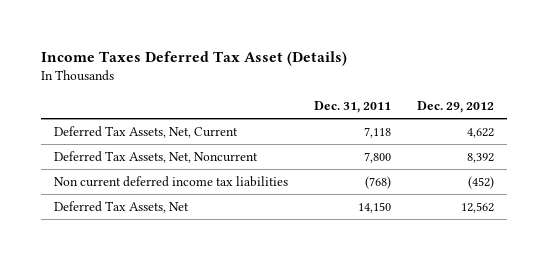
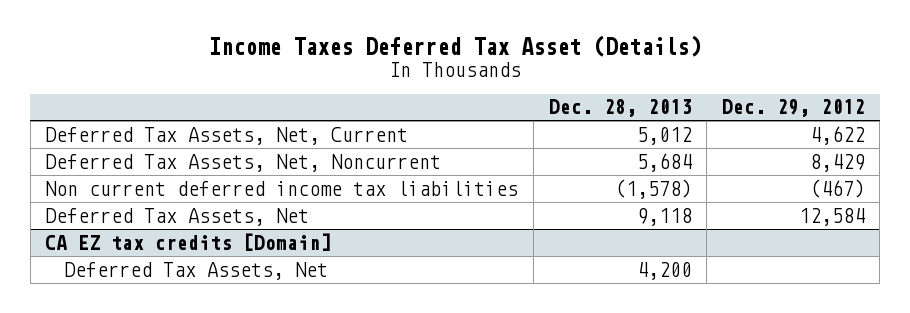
- | Dec. 31, 2011 | Dec. 29, 2012
+ | Dec. 28, 2013 | Dec. 29, 2012
- Deferred Tax Assets, Net, Noncurrent | 7,800 | 8,392
- Non current deferred income tax liabilities | (768) | (452)
- Deferred Tax Assets, Net | 14,150 | 12,562
+ Deferred Tax Assets, Net, Noncurrent | 5,684 | 8,429
+ Non current deferred income tax liabilities | (1,578) | (467)
+ Deferred Tax Assets, Net | 9,118 | 12,584
+ CA EZ tax credits [Domain]
+ Deferred Tax Assets, Net | 4,200 |

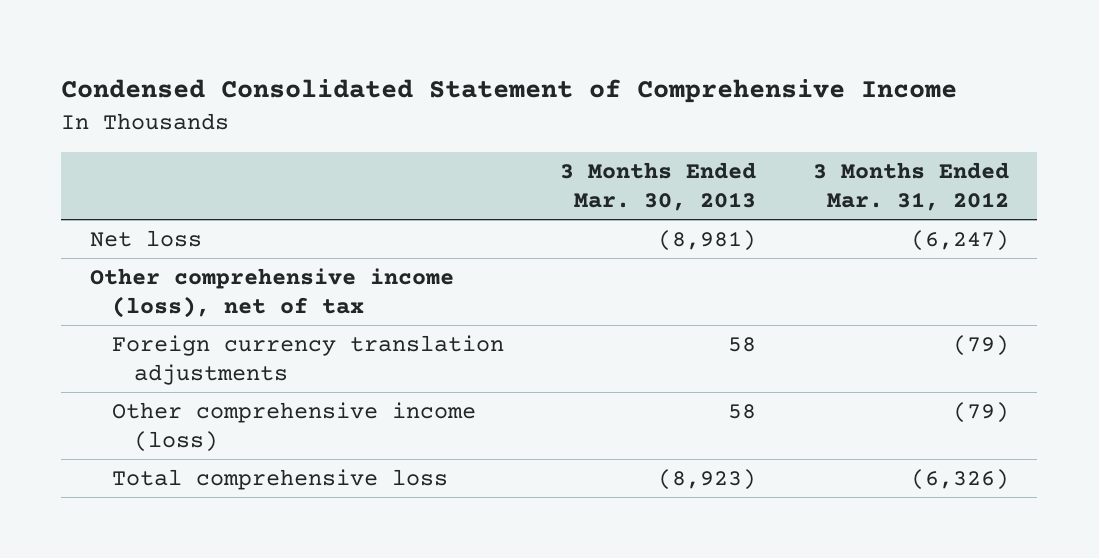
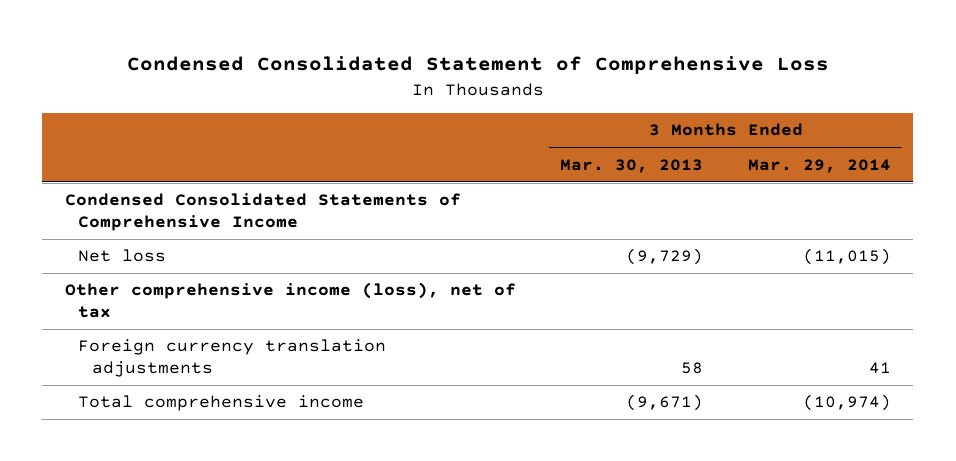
- Condensed Consolidated Statement of Comprehensive Income
+ Condensed Consolidated Statement of Comprehensive Loss
- | 3 Months Ended Mar. 30, 2013 | 3 Months Ended Mar. 31, 2012
+ | 3 Months Ended Mar. 30, 2013 | 3 Months Ended Mar. 29, 2014
- Net loss | (8,981) | (6,247)
+ Condensed Consolidated Statements of Comprehensive Income
+ Net loss | (9,729) | (11,015)
- Other comprehensive income (loss) | 58 | (79)
- Total comprehensive loss | (8,923) | (6,326)
+ Total comprehensive income | (9,671) | (10,974)

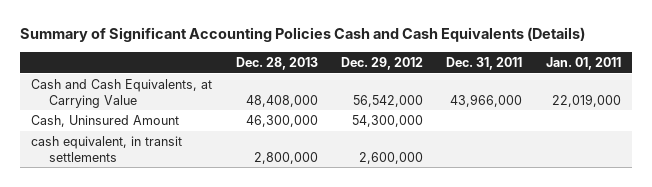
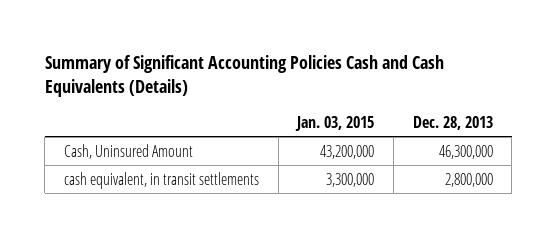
- | Dec. 28, 2013 | Dec. 29, 2012 | Dec. 31, 2011 | Jan. 01, 2011
+ | Jan. 03, 2015 | Dec. 28, 2013
- Cash and Cash Equivalents, at Carrying Value | 48,408,000 | 56,542,000 | 43,966,000 | 22,019,000

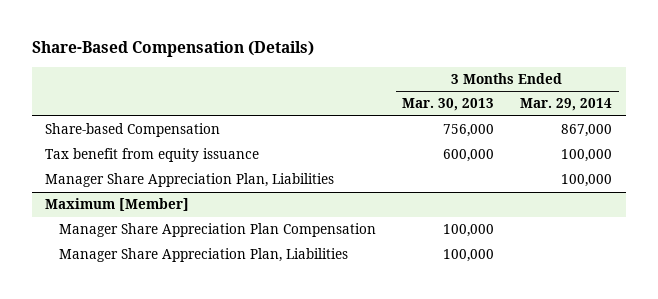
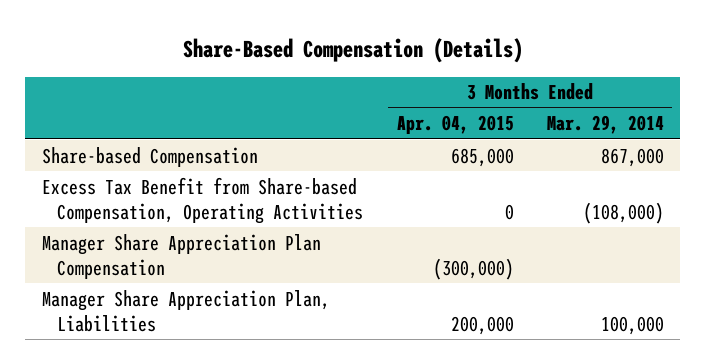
- | 3 Months Ended Mar. 30, 2013 | 3 Months Ended Mar. 29, 2014
+ | 3 Months Ended Apr. 04, 2015 | 3 Months Ended Mar. 29, 2014
- Tax benefit from equity issuance | 600,000 | 100,000
- Maximum [Member]
+ Excess Tax Benefit from Share-based Compensation, Operating Activities | 0 | (108,000)
- Manager Share Appreciation Plan, Liabilities | 100,000 |
moved down: Manager Share Appreciation Plan, Liabilities | 200,000 | 100,000

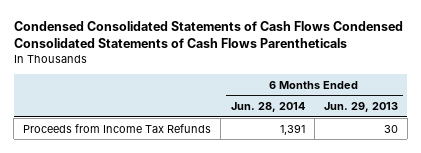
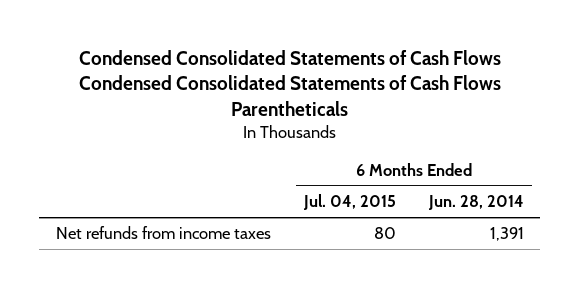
- | 6 Months Ended Jun. 28, 2014 | 6 Months Ended Jun. 29, 2013
+ | 6 Months Ended Jul. 04, 2015 | 6 Months Ended Jun. 28, 2014
- Proceeds from Income Tax Refunds | 1,391 | 30
+ Net refunds from income taxes | 80 | 1,391

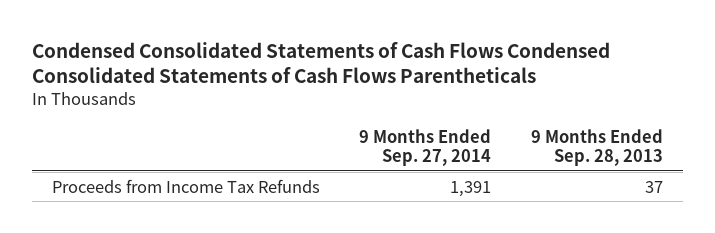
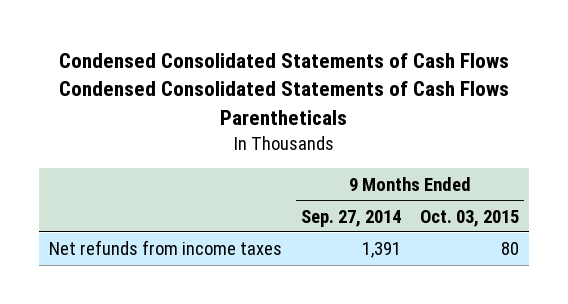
- | 9 Months Ended Sep. 27, 2014 | 9 Months Ended Sep. 28, 2013
+ | 9 Months Ended Sep. 27, 2014 | 9 Months Ended Oct. 03, 2015
- Proceeds from Income Tax Refunds | 1,391 | 37
+ Net refunds from income taxes | 1,391 | 80

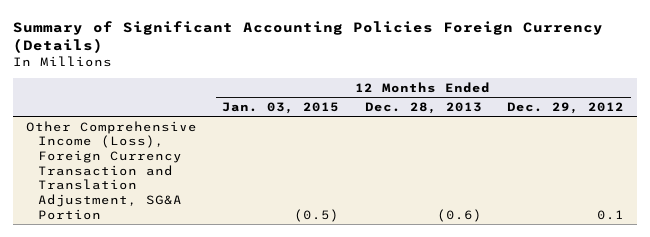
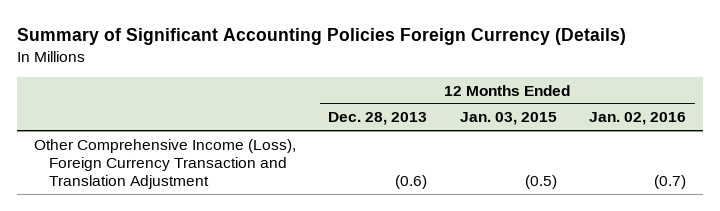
- | 12 Months Ended Jan. 03, 2015 | 12 Months Ended Dec. 28, 2013 | 12 Months Ended Dec. 29, 2012
+ | 12 Months Ended Dec. 28, 2013 | 12 Months Ended Jan. 03, 2015 | 12 Months Ended Jan. 02, 2016
- Other Comprehensive Income (Loss), Foreign Currency Transaction and Translation Adjustment, SG&A Portion | (0.5) | (0.6) | 0.1
+ Other Comprehensive Income (Loss), Foreign Currency Transaction and Translation Adjustment | (0.6) | (0.5) | (0.7)

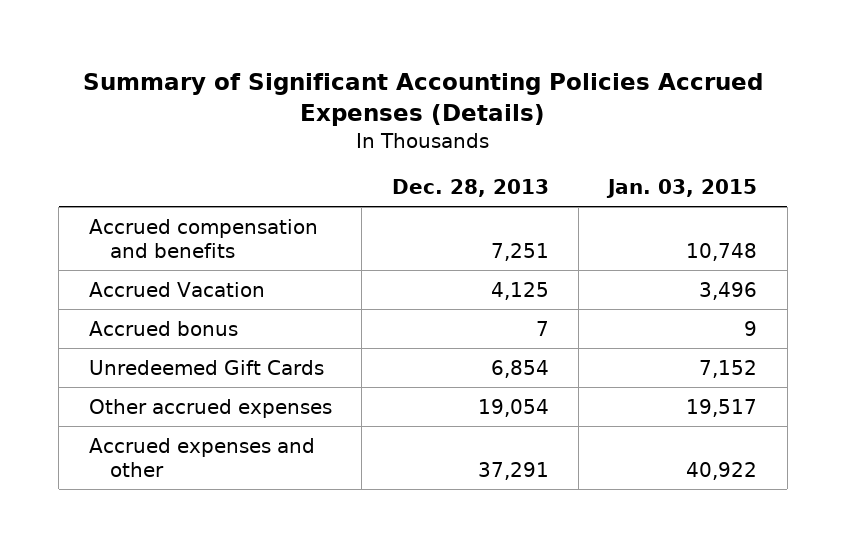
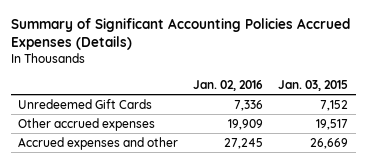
- | Dec. 28, 2013 | Jan. 03, 2015
+ | Jan. 02, 2016 | Jan. 03, 2015
- Accrued compensation and benefits | 7,251 | 10,748
- Accrued Vacation | 4,125 | 3,496
- Accrued bonus | 7 | 9
- Accrued expenses and other | 37,291 | 40,922
+ Accrued expenses and other | 27,245 | 26,669

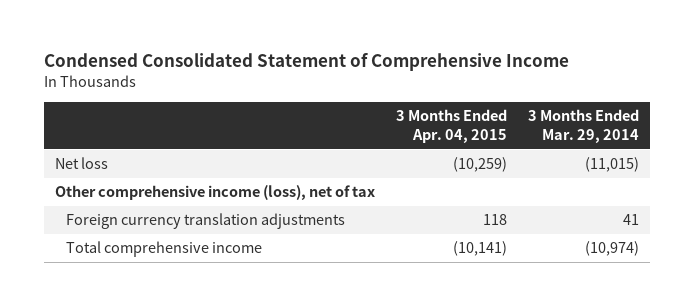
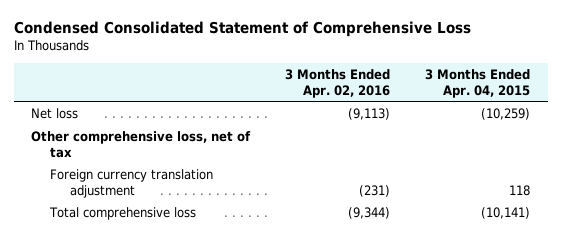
- Condensed Consolidated Statement of Comprehensive Income
+ Condensed Consolidated Statement of Comprehensive Loss
- | 3 Months Ended Apr. 04, 2015 | 3 Months Ended Mar. 29, 2014
+ | 3 Months Ended Apr. 02, 2016 | 3 Months Ended Apr. 04, 2015
- Other comprehensive income (loss), net of tax
- Foreign currency translation adjustments | 118 | 41
- Total comprehensive income | (10,141) | (10,974)
+ Other comprehensive loss, net of tax
+ Foreign currency translation adjustment | (231) | 118
+ Total comprehensive loss | (9,344) | (10,141)

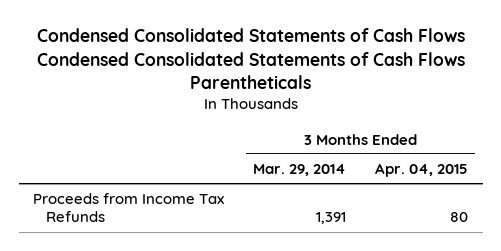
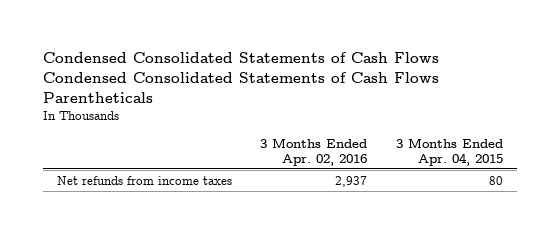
- | 3 Months Ended Mar. 29, 2014 | 3 Months Ended Apr. 04, 2015
+ | 3 Months Ended Apr. 02, 2016 | 3 Months Ended Apr. 04, 2015
- Proceeds from Income Tax Refunds | 1,391 | 80
+ Net refunds from income taxes | 2,937 | 80

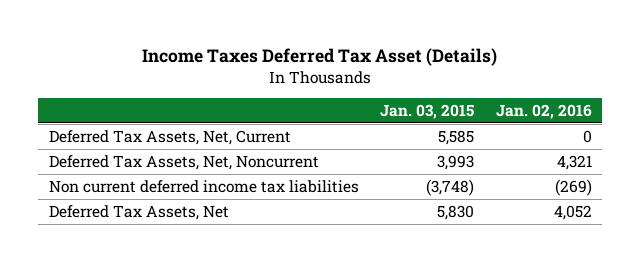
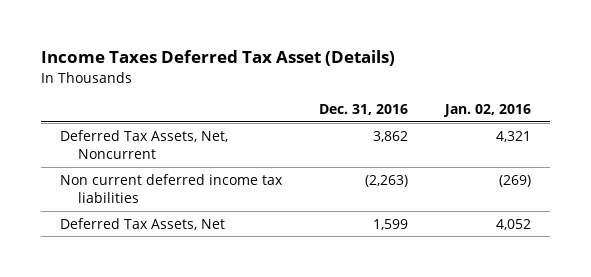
- | Jan. 03, 2015 | Jan. 02, 2016
+ | Dec. 31, 2016 | Jan. 02, 2016
- Deferred Tax Assets, Net, Current | 5,585 | 0

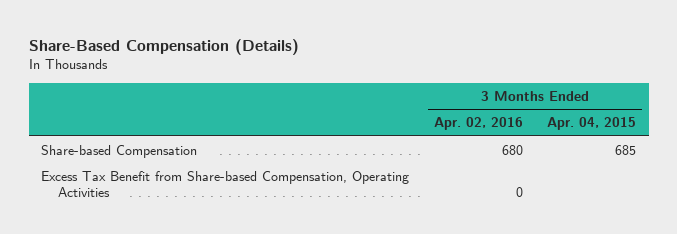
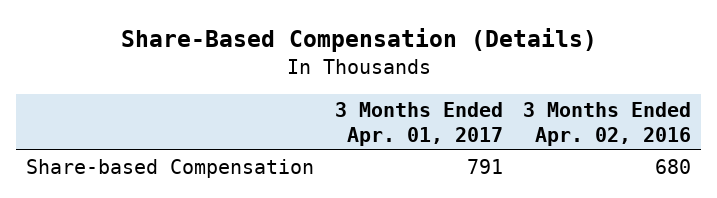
- | 3 Months Ended Apr. 02, 2016 | 3 Months Ended Apr. 04, 2015
+ | 3 Months Ended Apr. 01, 2017 | 3 Months Ended Apr. 02, 2016
- Excess Tax Benefit from Share-based Compensation, Operating Activities | 0 |

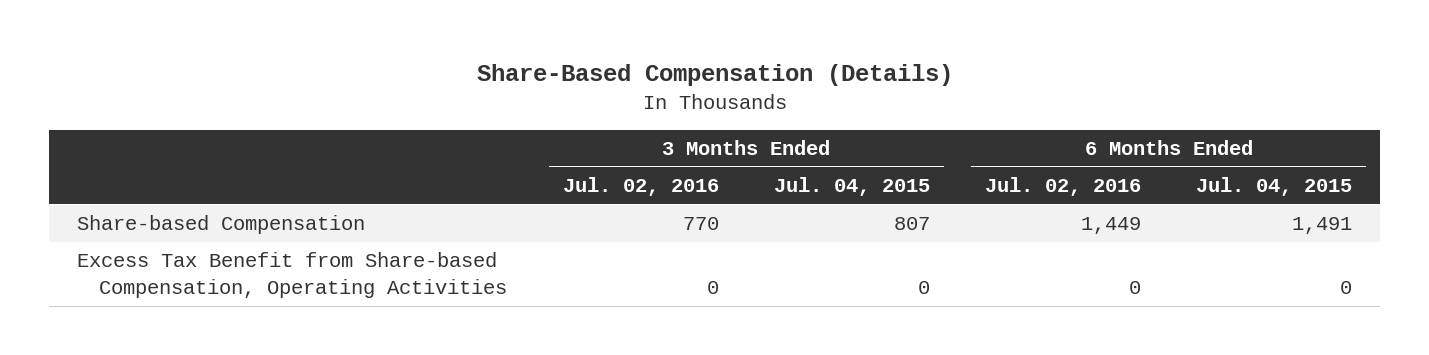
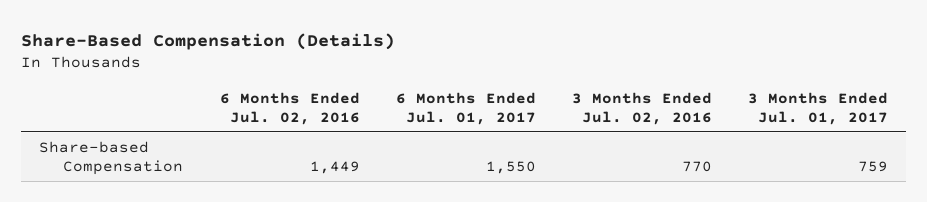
- | 3 Months Ended Jul. 02, 2016 | 3 Months Ended Jul. 04, 2015 | 6 Months Ended Jul. 02, 2016 | 6 Months Ended Jul. 04, 2015
+ | 6 Months Ended Jul. 02, 2016 | 6 Months Ended Jul. 01, 2017 | 3 Months Ended Jul. 02, 2016 | 3 Months Ended Jul. 01, 2017
- Excess Tax Benefit from Share-based Compensation, Operating Activities | 0 | 0 | 0 | 0

